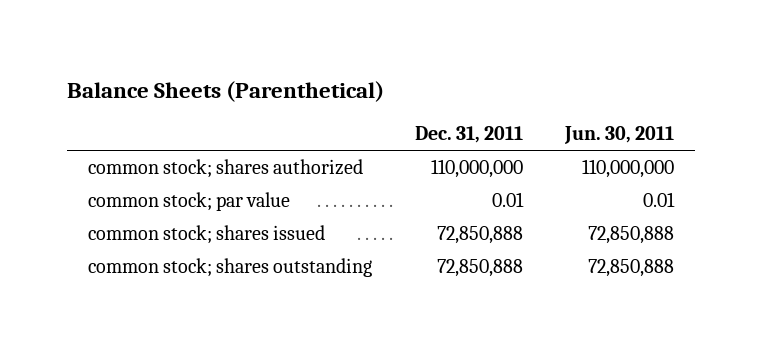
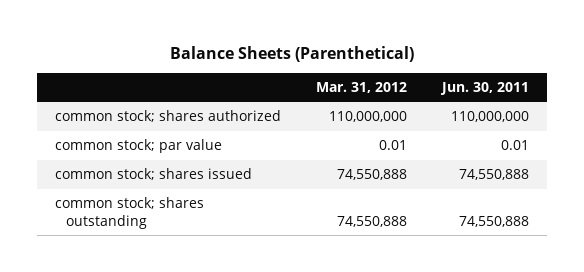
- | Dec. 31, 2011 | Jun. 30, 2011
+ | Mar. 31, 2012 | Jun. 30, 2011
- common stock; shares issued | 72,850,888 | 72,850,888
- common stock; shares outstanding | 72,850,888 | 72,850,888
+ common stock; shares issued | 74,550,888 | 74,550,888
+ common stock; shares outstanding | 74,550,888 | 74,550,888

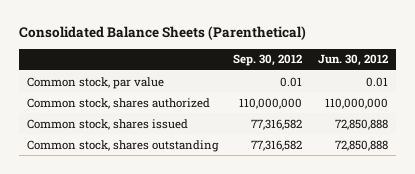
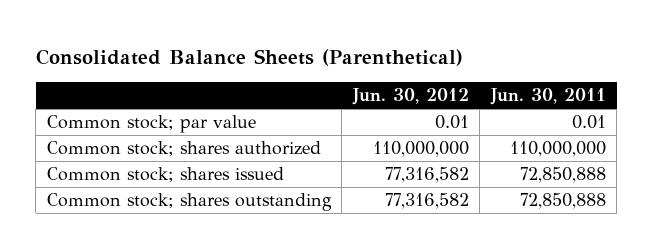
- | Sep. 30, 2012 | Jun. 30, 2012
+ | Jun. 30, 2012 | Jun. 30, 2011
- Common stock, par value | 0.01 | 0.01
- Common stock, shares authorized | 110,000,000 | 110,000,000
- Common stock, shares issued | 77,316,582 | 72,850,888
- Common stock, shares outstanding | 77,316,582 | 72,850,888
+ Common stock; par value | 0.01 | 0.01
+ Common stock; shares authorized | 110,000,000 | 110,000,000
+ Common stock; shares issued | 77,316,582 | 72,850,888
+ Common stock; shares outstanding | 77,316,582 | 72,850,888

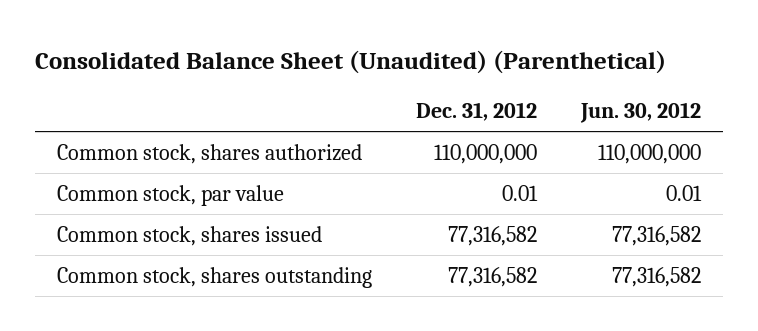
- Consolidated Balance Sheets (Parenthetical)
+ Consolidated Balance Sheet (Unaudited) (Parenthetical)
- | Jun. 30, 2012 | Jun. 30, 2011
+ | Dec. 31, 2012 | Jun. 30, 2012
- Common stock; par value | 0.01 | 0.01
- Common stock; shares authorized | 110,000,000 | 110,000,000
- Common stock; shares issued | 77,316,582 | 72,850,888
- Common stock; shares outstanding | 77,316,582 | 72,850,888
+ Common stock, shares authorized | 110,000,000 | 110,000,000
+ Common stock, par value | 0.01 | 0.01
+ Common stock, shares issued | 77,316,582 | 77,316,582
+ Common stock, shares outstanding | 77,316,582 | 77,316,582

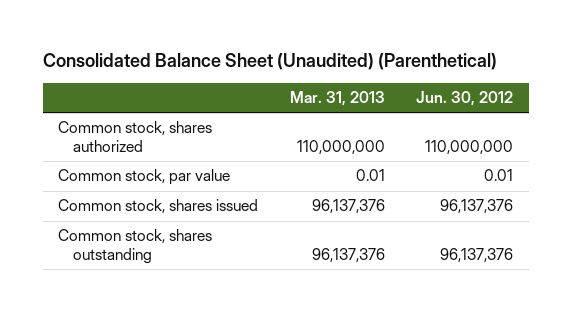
- | Dec. 31, 2012 | Jun. 30, 2012
+ | Mar. 31, 2013 | Jun. 30, 2012
- Common stock, shares issued | 77,316,582 | 77,316,582
- Common stock, shares outstanding | 77,316,582 | 77,316,582
+ Common stock, shares issued | 96,137,376 | 96,137,376
+ Common stock, shares outstanding | 96,137,376 | 96,137,376

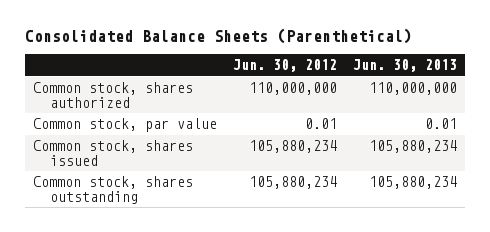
- Consolidated Balance Sheet (Unaudited) (Parenthetical)
+ Consolidated Balance Sheets (Parenthetical)
- | Mar. 31, 2013 | Jun. 30, 2012
+ | Jun. 30, 2012 | Jun. 30, 2013
- Common stock, shares issued | 96,137,376 | 96,137,376
- Common stock, shares outstanding | 96,137,376 | 96,137,376
+ Common stock, shares issued | 105,880,234 | 105,880,234
+ Common stock, shares outstanding | 105,880,234 | 105,880,234

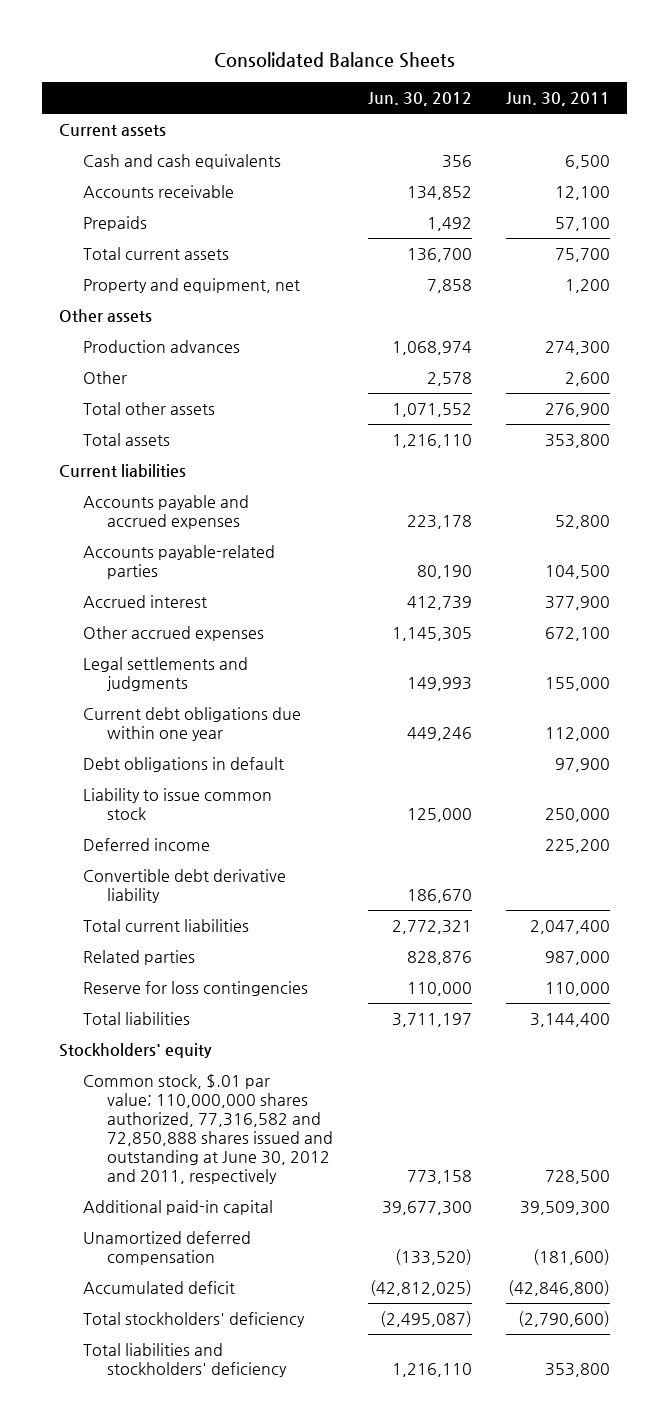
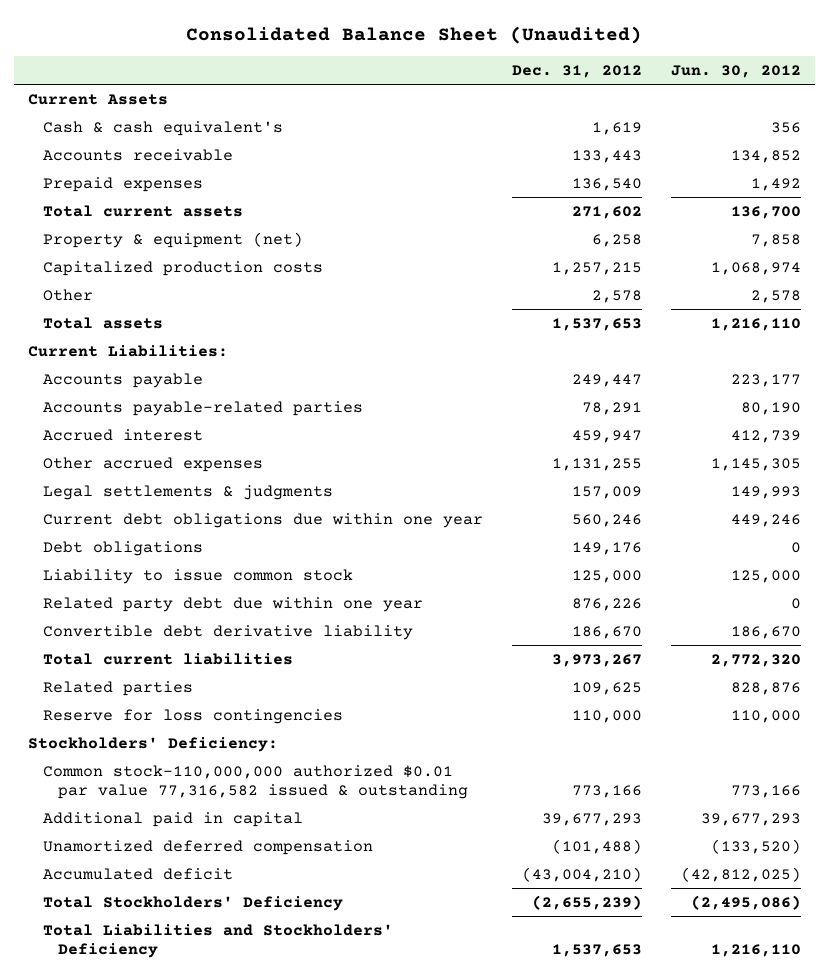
- Consolidated Balance Sheets
+ Consolidated Balance Sheet (Unaudited)
- | Jun. 30, 2012 | Jun. 30, 2011
+ | Dec. 31, 2012 | Jun. 30, 2012
- Current assets
- Cash and cash equivalents | 356 | 6,500
+ Current Assets
+ Cash & cash equivalent's | 1,619 | 356
- Prepaids | 1,492 | 57,100
+ Prepaid expenses | 136,540 | 1,492
- Property and equipment, net | 7,858 | 1,200
- Other assets
- Production advances | 1,068,974 | 274,300
+ Property & equipment (net) | 6,258 | 7,858
+ Capitalized production costs | 1,257,215 | 1,068,974
- Total other assets | 1,071,552 | 276,900
- Current liabilities
- Accounts payable and accrued expenses | 223,178 | 52,800
+ Current Liabilities:
+ Accounts payable | 249,447 | 223,177
- Legal settlements and judgments | 149,993 | 155,000
+ Legal settlements & judgments | 157,009 | 149,993
- Debt obligations in default | | 97,900
+ Debt obligations | 149,176 | 0
- Deferred income | | 225,200
+ Related party debt due within one year | 876,226 | 0
- Total current liabilities | 2,772,321 | 2,047,400
+ Total current liabilities | 3,973,267 | 2,772,320
- Total liabilities | 3,711,197 | 3,144,400
- Stockholders' equity
- Common stock, $.01 par value; 110,000,000 shares authorized, 77,316,582 and 72,850,888 shares issued and outstanding at June 30, 2012 and 2011, respectively | 773,158 | 728,500
- Additional paid-in capital | 39,677,300 | 39,509,300
+ Stockholders' Deficiency:
+ Common stock-110,000,000 authorized $0.01 par value 77,316,582 issued & outstanding | 773,166 | 773,166
+ Additional paid in capital | 39,677,293 | 39,677,293
- Total stockholders' deficiency | (2,495,087) | (2,790,600)
- Total liabilities and stockholders' deficiency | 1,216,110 | 353,800
+ Total Stockholders' Deficiency | (2,655,239) | (2,495,086)
+ Total Liabilities and Stockholders' Deficiency | 1,537,653 | 1,216,110

